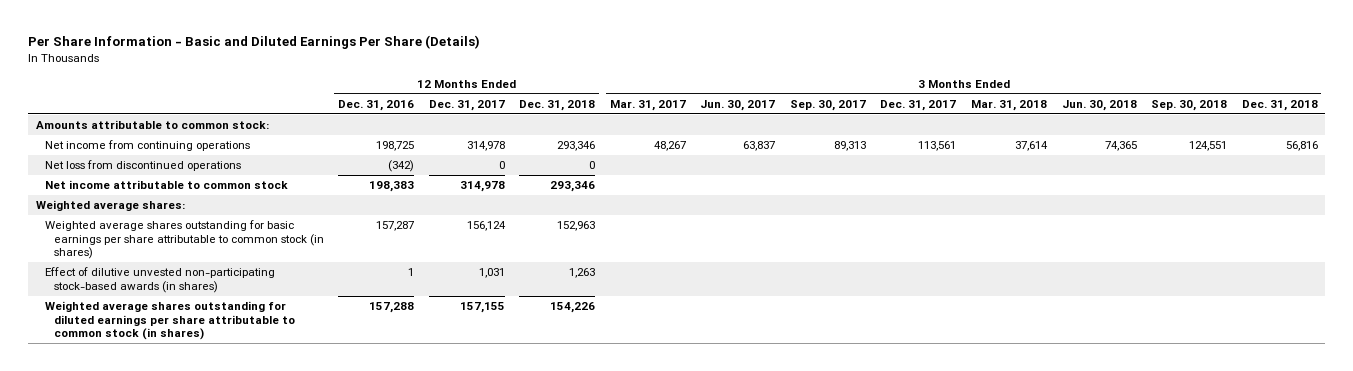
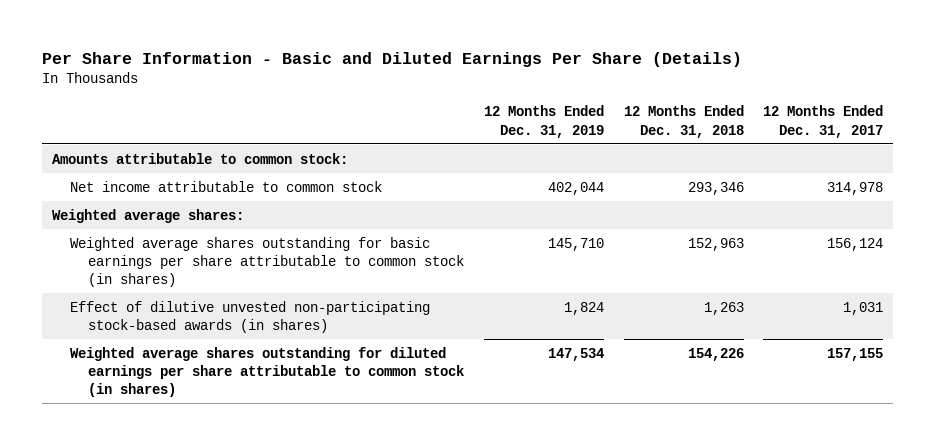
- | 12 Months Ended Dec. 31, 2016 | 12 Months Ended Dec. 31, 2017 | 12 Months Ended Dec. 31, 2018 | 3 Months Ended Mar. 31, 2017 | 3 Months Ended Jun. 30, 2017 | 3 Months Ended Sep. 30, 2017 | 3 Months Ended Dec. 31, 2017 | 3 Months Ended Mar. 31, 2018 | 3 Months Ended Jun. 30, 2018 | 3 Months Ended Sep. 30, 2018 | 3 Months Ended Dec. 31, 2018
+ | 12 Months Ended Dec. 31, 2019 | 12 Months Ended Dec. 31, 2018 | 12 Months Ended Dec. 31, 2017
- Net income from continuing operations | 198,725 | 314,978 | 293,346 | 48,267 | 63,837 | 89,313 | 113,561 | 37,614 | 74,365 | 124,551 | 56,816
- Net loss from discontinued operations | (342) | 0 | 0 | | | | | | | |

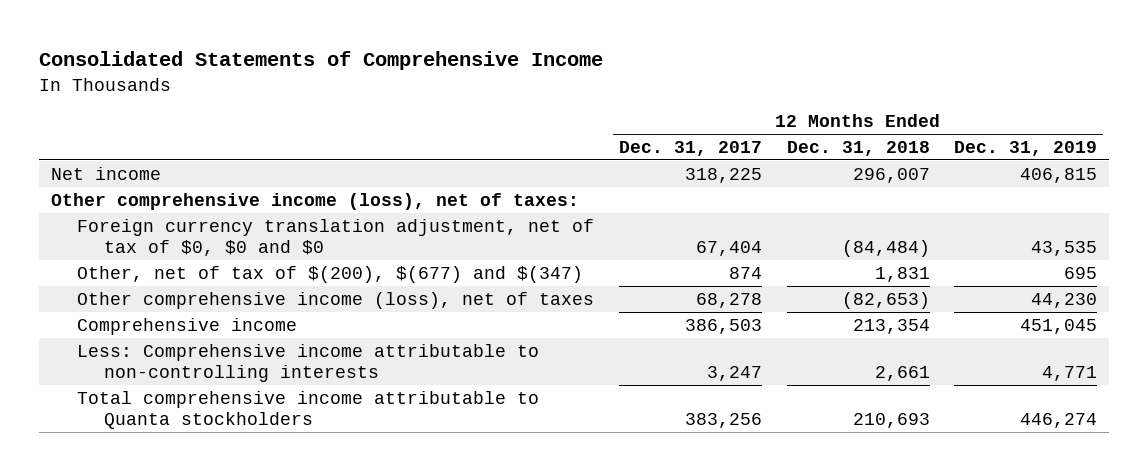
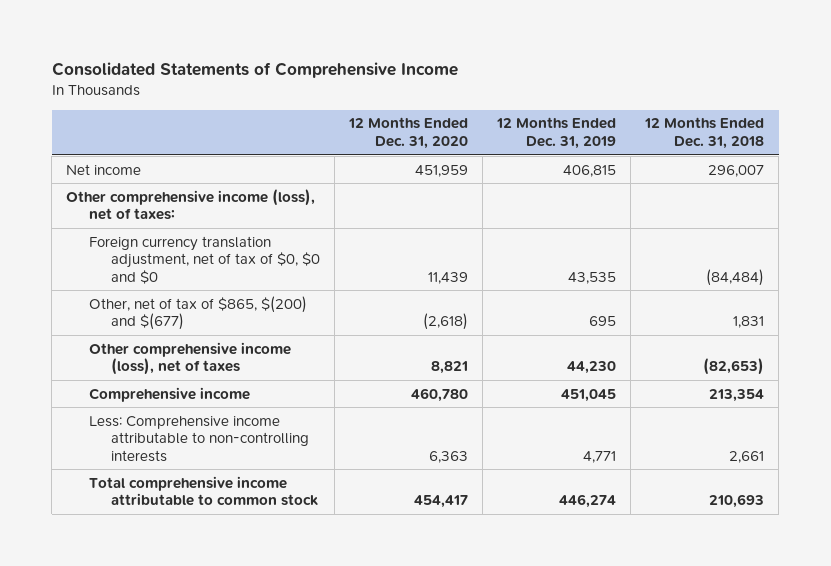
- | 12 Months Ended Dec. 31, 2017 | 12 Months Ended Dec. 31, 2018 | 12 Months Ended Dec. 31, 2019
+ | 12 Months Ended Dec. 31, 2020 | 12 Months Ended Dec. 31, 2019 | 12 Months Ended Dec. 31, 2018
- Other, net of tax of $(200), $(677) and $(347) | 874 | 1,831 | 695
+ Other, net of tax of $865, $(200) and $(677) | (2,618) | 695 | 1,831
- Total comprehensive income attributable to Quanta stockholders | 383,256 | 210,693 | 446,274
+ Total comprehensive income attributable to common stock | 454,417 | 446,274 | 210,693

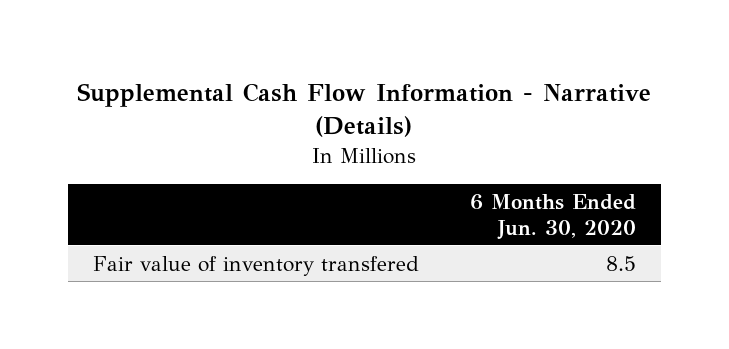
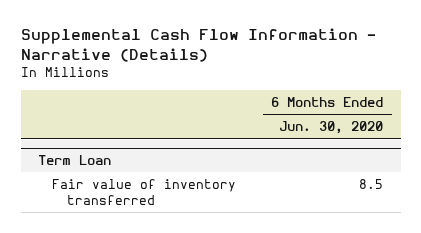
- Fair value of inventory transfered | 8.5
+ Term Loan
+ Fair value of inventory transferred | 8.5

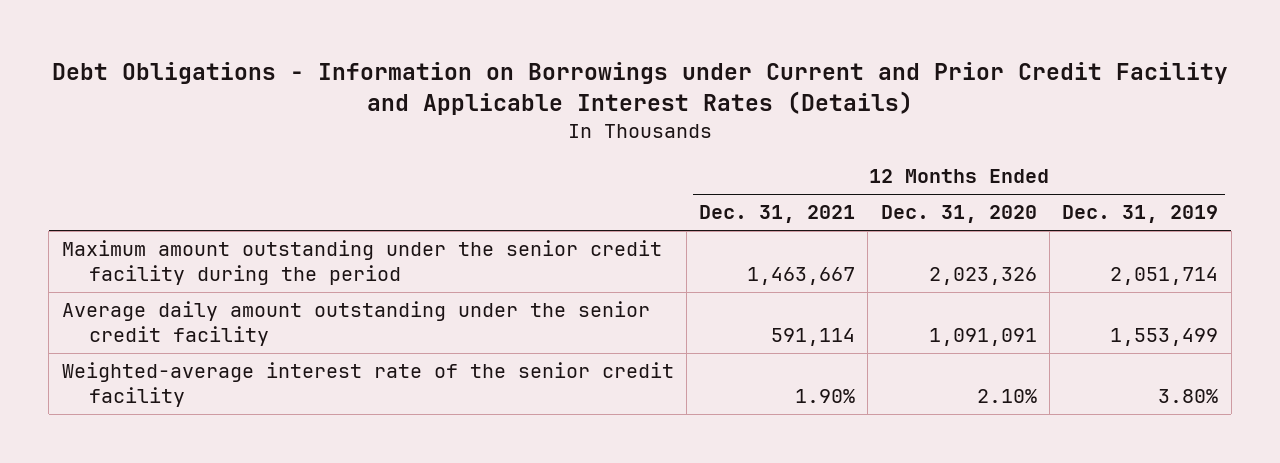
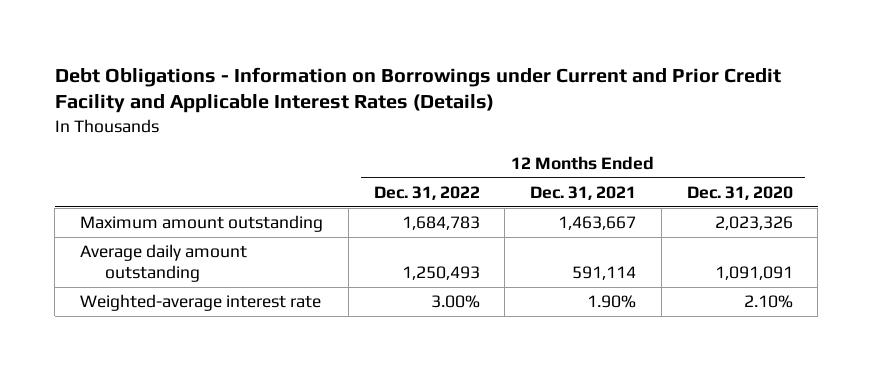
- | 12 Months Ended Dec. 31, 2021 | 12 Months Ended Dec. 31, 2020 | 12 Months Ended Dec. 31, 2019
+ | 12 Months Ended Dec. 31, 2022 | 12 Months Ended Dec. 31, 2021 | 12 Months Ended Dec. 31, 2020
- Maximum amount outstanding under the senior credit facility during the period | 1,463,667 | 2,023,326 | 2,051,714
- Average daily amount outstanding under the senior credit facility | 591,114 | 1,091,091 | 1,553,499
- Weighted-average interest rate of the senior credit facility | 1.90% | 2.10% | 3.80%
+ Maximum amount outstanding | 1,684,783 | 1,463,667 | 2,023,326
+ Average daily amount outstanding | 1,250,493 | 591,114 | 1,091,091
+ Weighted-average interest rate | 3.00% | 1.90% | 2.10%

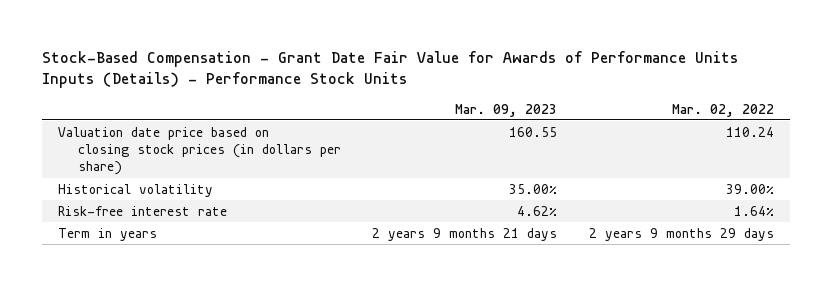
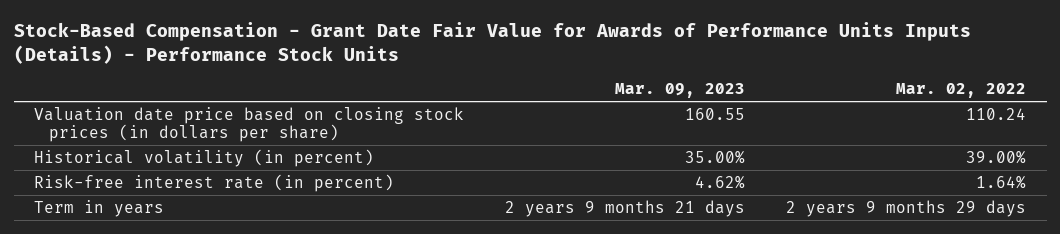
- Historical volatility | 35.00% | 39.00%
- Risk-free interest rate | 4.62% | 1.64%
+ Historical volatility (in percent) | 35.00% | 39.00%
+ Risk-free interest rate (in percent) | 4.62% | 1.64%

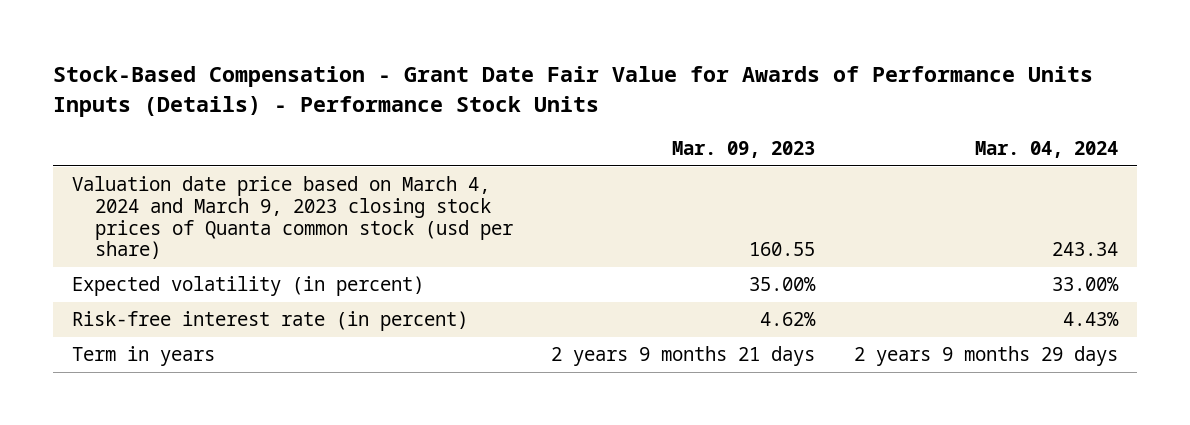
- | Mar. 09, 2023 | Mar. 02, 2022
+ | Mar. 09, 2023 | Mar. 04, 2024
- Valuation date price based on closing stock prices (in dollars per share) | 160.55 | 110.24
- Historical volatility (in percent) | 35.00% | 39.00%
+ Valuation date price based on March 4, 2024 and March 9, 2023 closing stock prices of Quanta common stock (usd per share) | 160.55 | 243.34
+ Expected volatility (in percent) | 35.00% | 33.00%

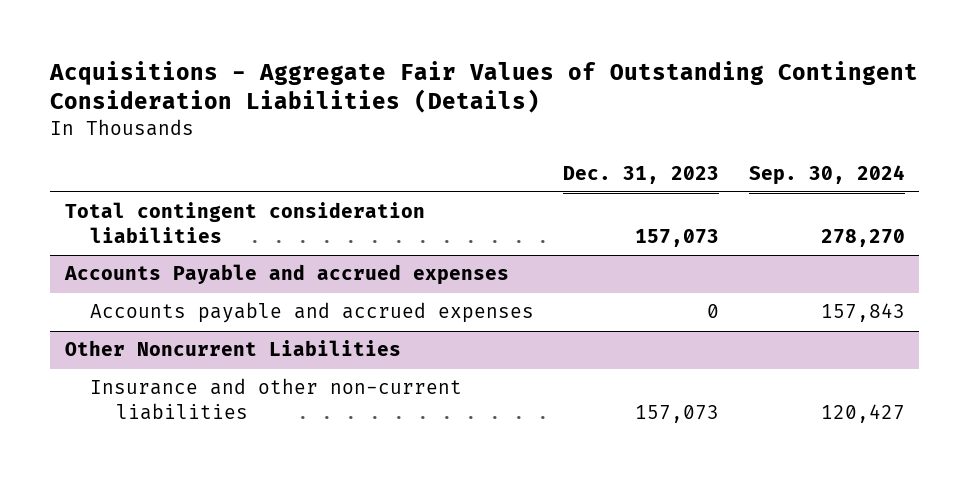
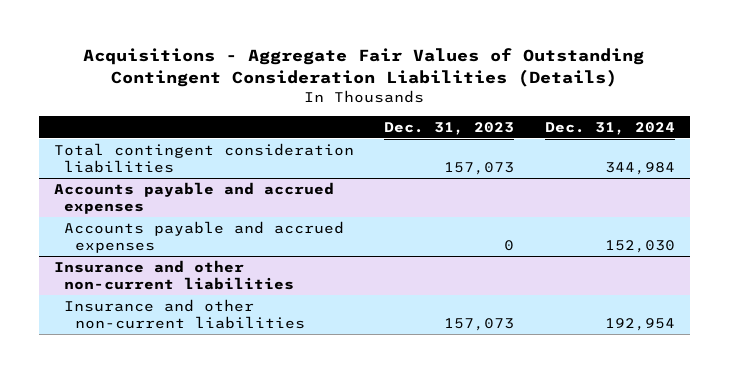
- | Dec. 31, 2023 | Sep. 30, 2024
+ | Dec. 31, 2023 | Dec. 31, 2024
- Accounts Payable and accrued expenses
+ Accounts payable and accrued expenses
- Other Noncurrent Liabilities
+ Insurance and other non-current liabilities

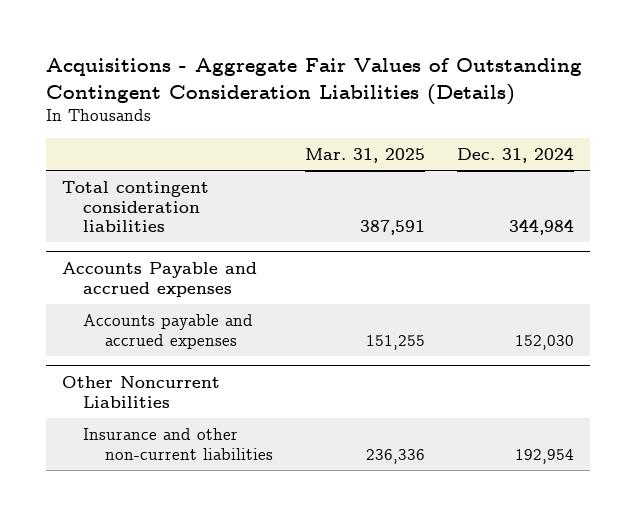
- | Dec. 31, 2023 | Dec. 31, 2024
+ | Mar. 31, 2025 | Dec. 31, 2024
- Accounts payable and accrued expenses
+ Accounts Payable and accrued expenses
- Insurance and other non-current liabilities
+ Other Noncurrent Liabilities

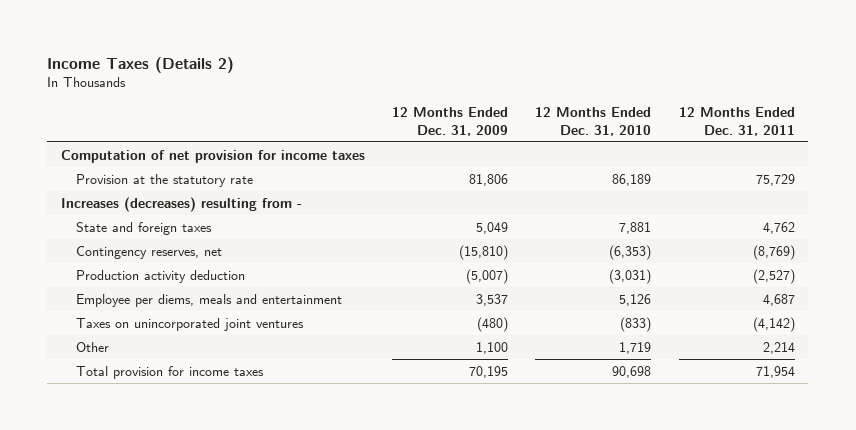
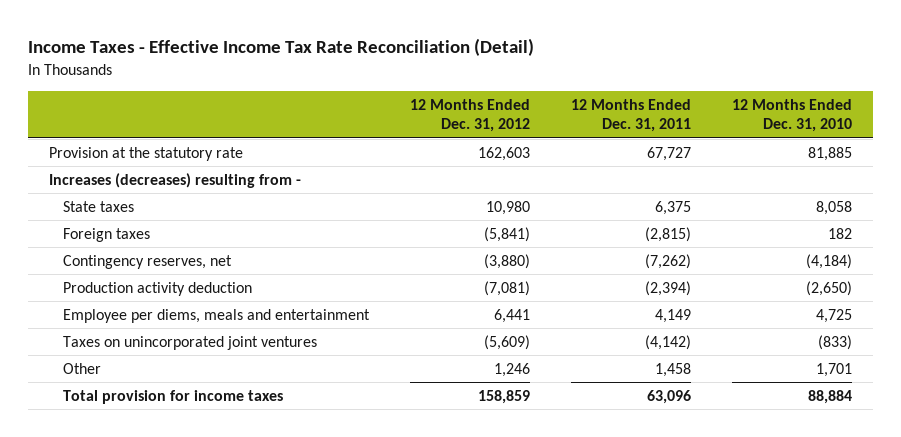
- Income Taxes (Details 2)
+ Income Taxes - Effective Income Tax Rate Reconciliation (Detail)
- | 12 Months Ended Dec. 31, 2009 | 12 Months Ended Dec. 31, 2010 | 12 Months Ended Dec. 31, 2011
+ | 12 Months Ended Dec. 31, 2012 | 12 Months Ended Dec. 31, 2011 | 12 Months Ended Dec. 31, 2010
- Computation of net provision for income taxes
- Provision at the statutory rate | 81,806 | 86,189 | 75,729
+ Provision at the statutory rate | 162,603 | 67,727 | 81,885
- State and foreign taxes | 5,049 | 7,881 | 4,762
- Contingency reserves, net | (15,810) | (6,353) | (8,769)
- Production activity deduction | (5,007) | (3,031) | (2,527)
- Employee per diems, meals and entertainment | 3,537 | 5,126 | 4,687
+ State taxes | 10,980 | 6,375 | 8,058
+ Foreign taxes | (5,841) | (2,815) | 182
+ Contingency reserves, net | (3,880) | (7,262) | (4,184)
+ Production activity deduction | (7,081) | (2,394) | (2,650)
+ Employee per diems, meals and entertainment | 6,441 | 4,149 | 4,725
- Other | 1,100 | 1,719 | 2,214
- Total provision for income taxes | 70,195 | 90,698 | 71,954
+ Other | 1,246 | 1,458 | 1,701
+ Total provision for income taxes | 158,859 | 63,096 | 88,884

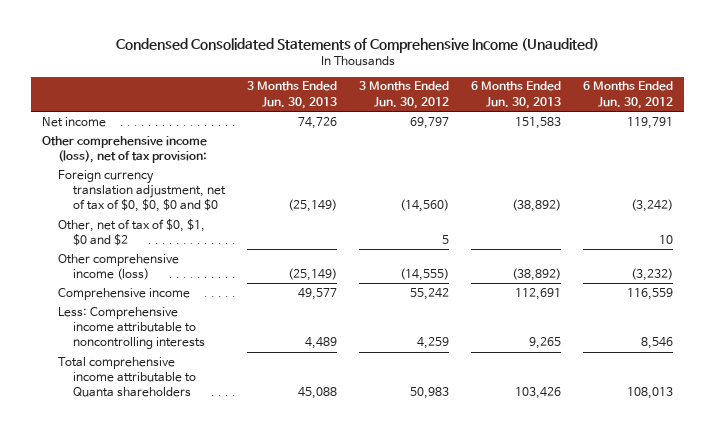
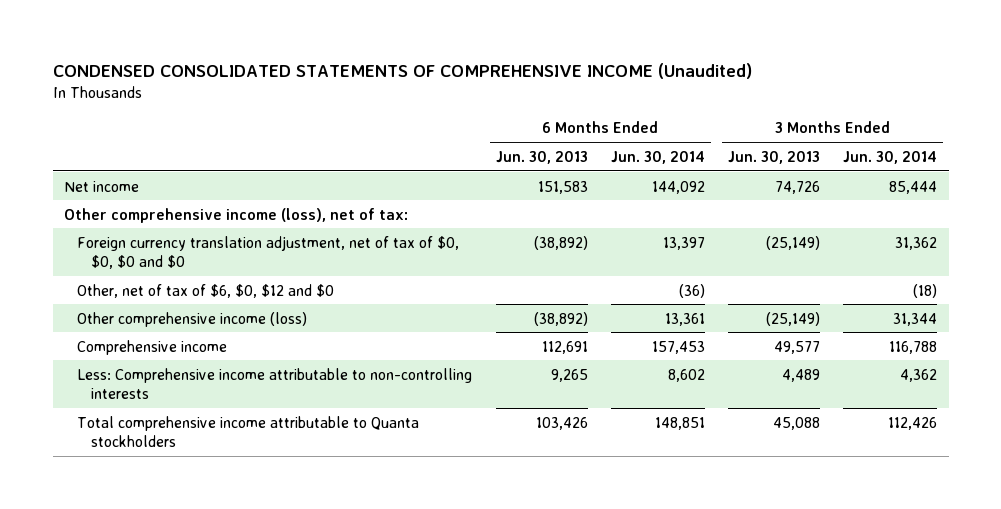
- Condensed Consolidated Statements of Comprehensive Income (Unaudited)
+ CONDENSED CONSOLIDATED STATEMENTS OF COMPREHENSIVE INCOME (Unaudited)
- | 3 Months Ended Jun. 30, 2013 | 3 Months Ended Jun. 30, 2012 | 6 Months Ended Jun. 30, 2013 | 6 Months Ended Jun. 30, 2012
+ | 6 Months Ended Jun. 30, 2013 | 6 Months Ended Jun. 30, 2014 | 3 Months Ended Jun. 30, 2013 | 3 Months Ended Jun. 30, 2014
- Other comprehensive income (loss), net of tax provision:
+ Other comprehensive income (loss), net of tax:
- Other, net of tax of $0, $1, $0 and $2 | | 5 | | 10
+ Other, net of tax of $6, $0, $12 and $0 | | (36) | | (18)
- Less: Comprehensive income attributable to noncontrolling interests | 4,489 | 4,259 | 9,265 | 8,546
- Total comprehensive income attributable to Quanta shareholders | 45,088 | 50,983 | 103,426 | 108,013
+ Less: Comprehensive income attributable to non-controlling interests | 9,265 | 8,602 | 4,489 | 4,362
+ Total comprehensive income attributable to Quanta stockholders | 103,426 | 148,851 | 45,088 | 112,426

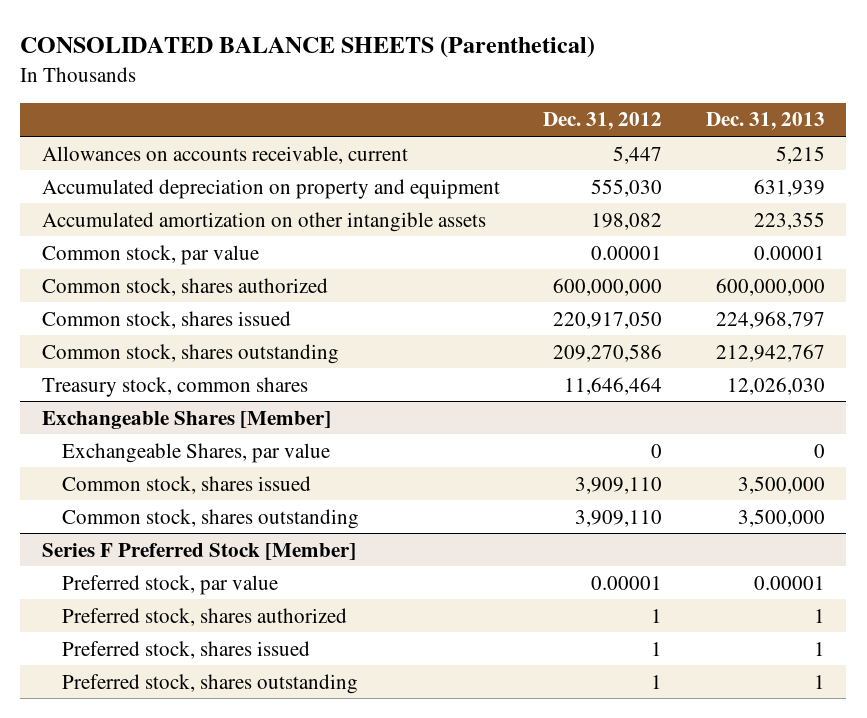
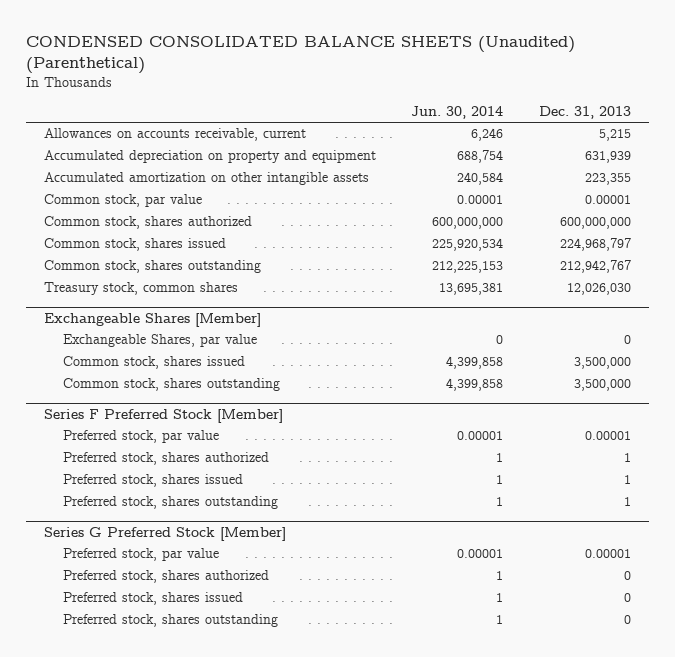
- CONSOLIDATED BALANCE SHEETS (Parenthetical)
+ CONDENSED CONSOLIDATED BALANCE SHEETS (Unaudited) (Parenthetical)
- | Dec. 31, 2012 | Dec. 31, 2013
+ | Jun. 30, 2014 | Dec. 31, 2013
+ Series G Preferred Stock [Member]
+ Preferred stock, par value | 0.00001 | 0.00001
+ Preferred stock, shares authorized | 1 | 0
+ Preferred stock, shares issued | 1 | 0
+ Preferred stock, shares outstanding | 1 | 0

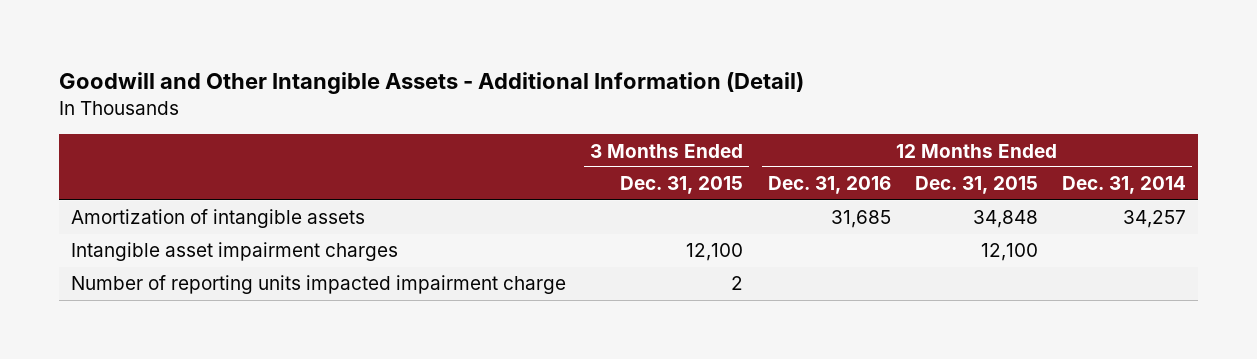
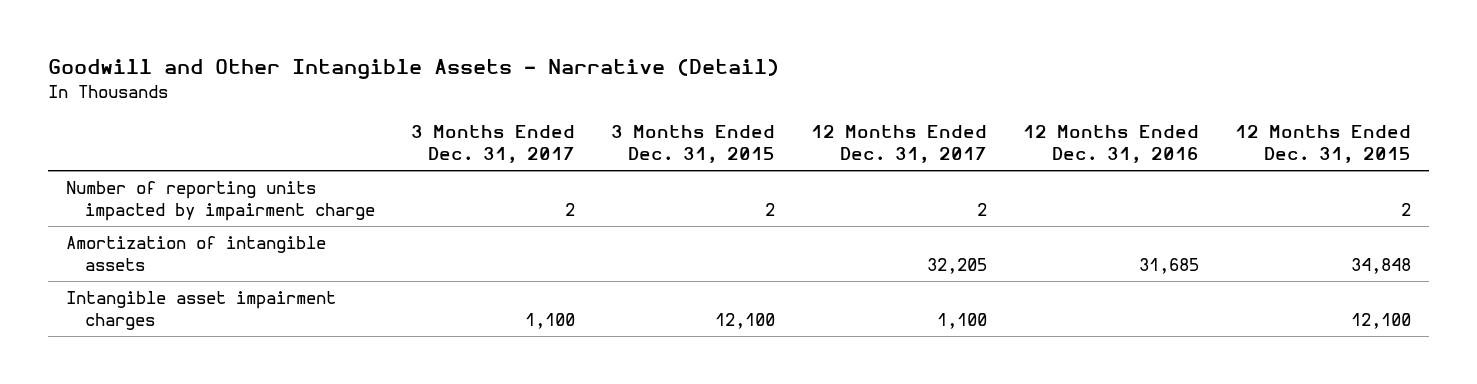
- Goodwill and Other Intangible Assets - Additional Information (Detail)
+ Goodwill and Other Intangible Assets - Narrative (Detail)
- | 3 Months Ended Dec. 31, 2015 | 12 Months Ended Dec. 31, 2016 | 12 Months Ended Dec. 31, 2015 | 12 Months Ended Dec. 31, 2014
+ | 3 Months Ended Dec. 31, 2017 | 3 Months Ended Dec. 31, 2015 | 12 Months Ended Dec. 31, 2017 | 12 Months Ended Dec. 31, 2016 | 12 Months Ended Dec. 31, 2015
+ Number of reporting units impacted by impairment charge | 2 | 2 | 2 | | 2
- Number of reporting units impacted impairment charge | 2 | | |

